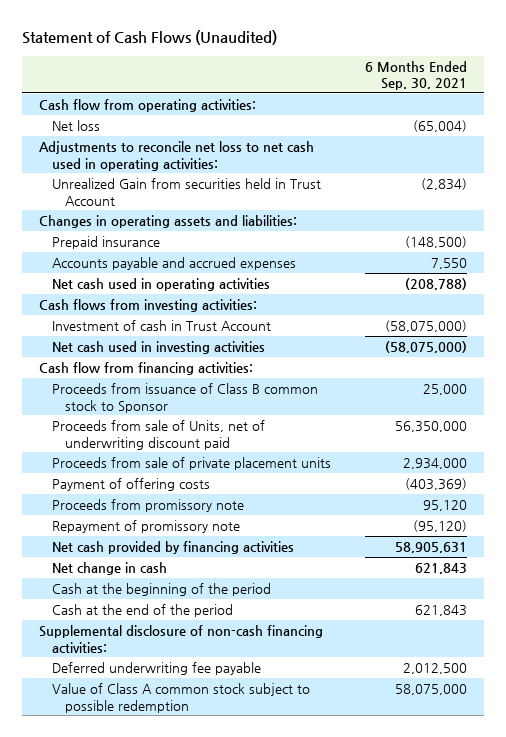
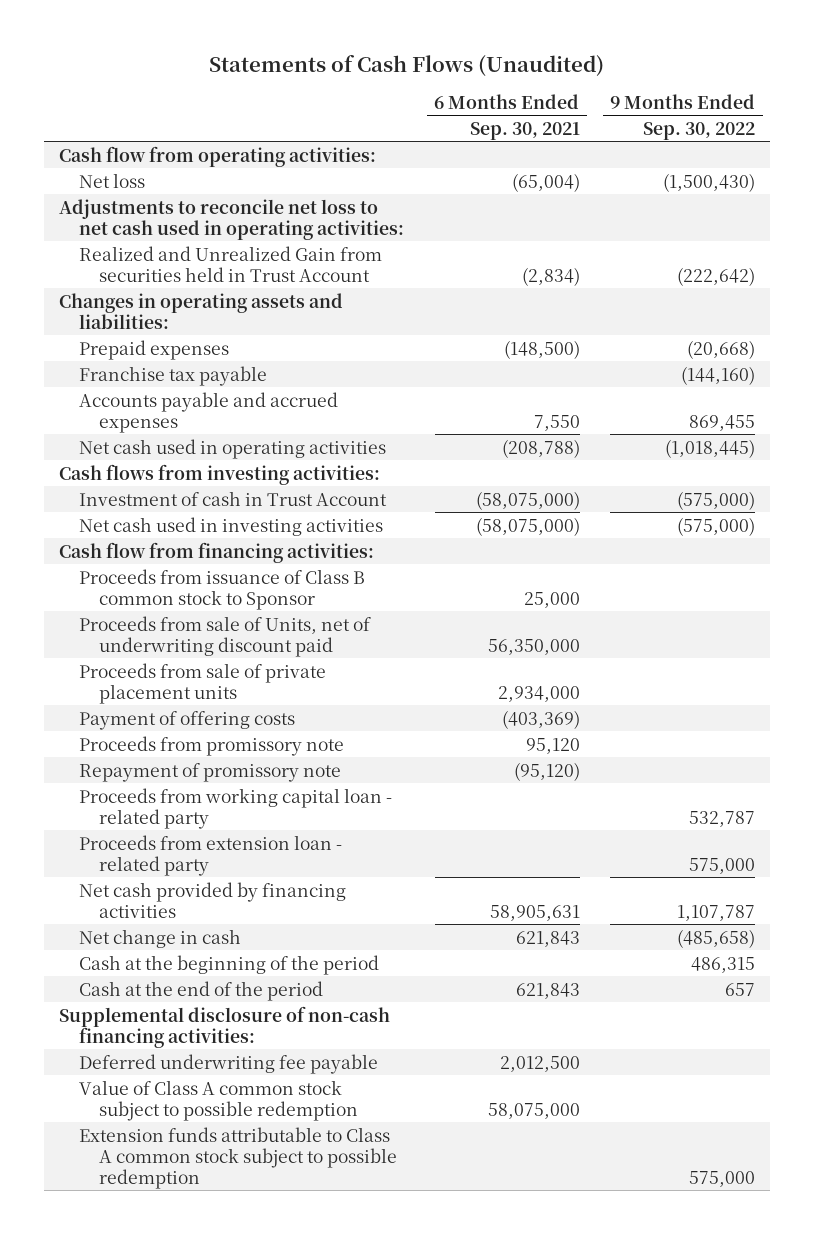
- Statement of Cash Flows (Unaudited)
+ Statements of Cash Flows (Unaudited)
- | 6 Months Ended Sep. 30, 2021
+ | 6 Months Ended Sep. 30, 2021 | 9 Months Ended Sep. 30, 2022
- Unrealized Gain from securities held in Trust Account | (2,834)
+ Realized and Unrealized Gain from securities held in Trust Account | (2,834) | (222,642)
- Prepaid insurance | (148,500)
+ Prepaid expenses | (148,500) | (20,668)
+ Franchise tax payable | | (144,160)
+ Proceeds from working capital loan - related party | | 532,787
+ Proceeds from extension loan - related party | | 575,000
+ Extension funds attributable to Class A common stock subject to possible redemption | | 575,000

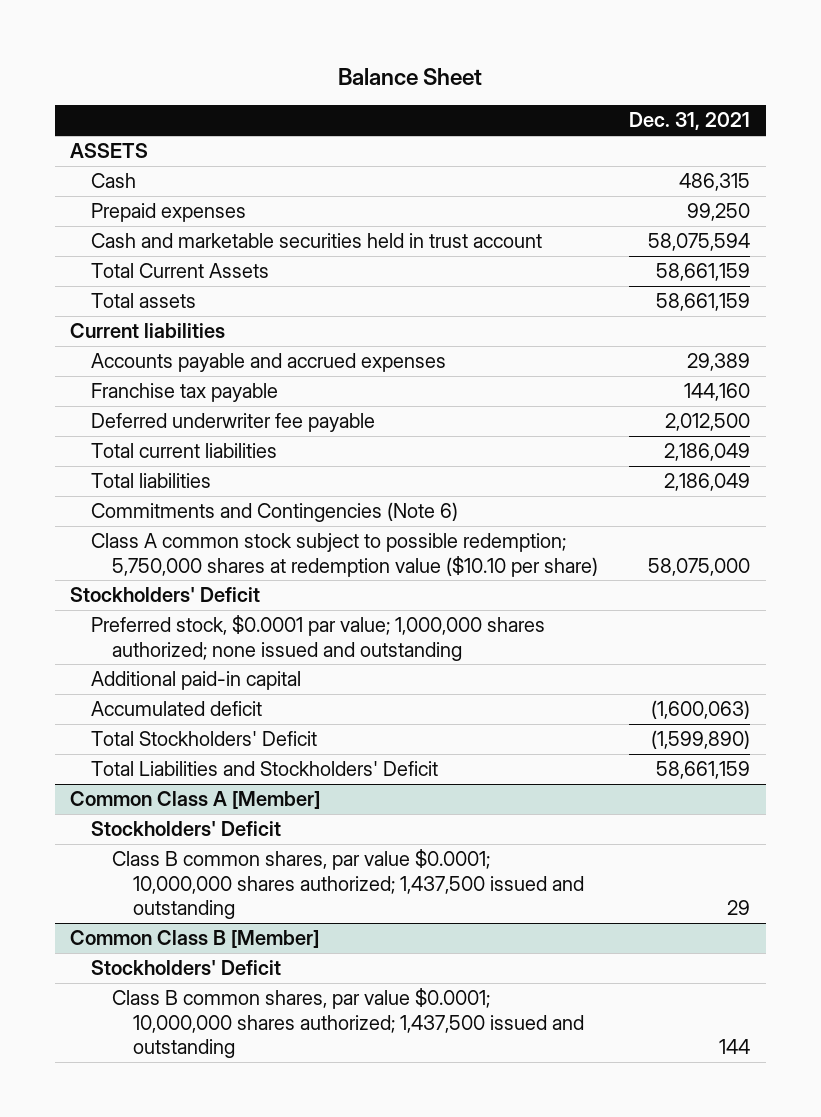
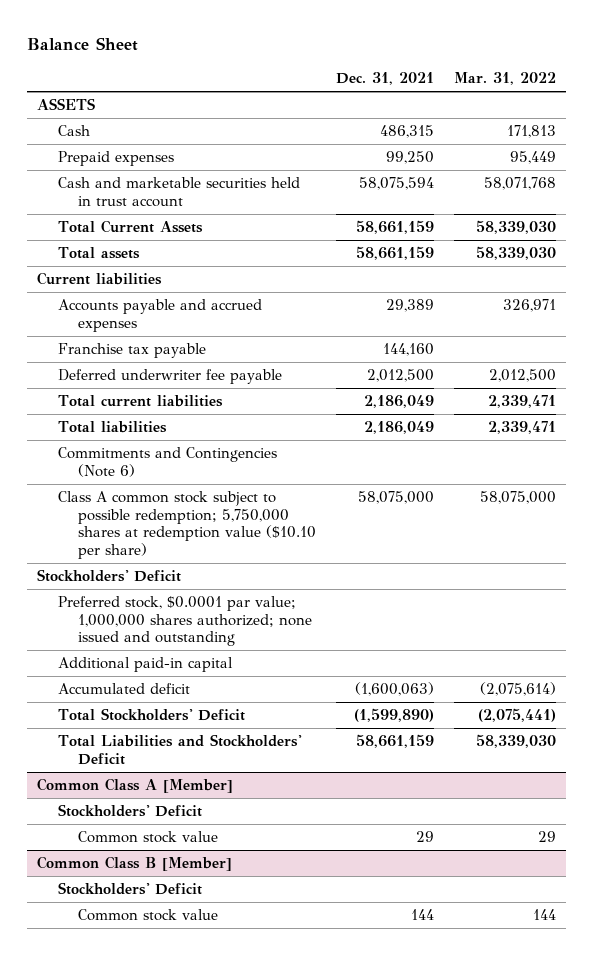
- | Dec. 31, 2021
+ | Dec. 31, 2021 | Mar. 31, 2022
@ Common Class A [Member]
- Class B common shares, par value $0.0001; 10,000,000 shares authorized; 1,437,500 issued and outstanding | 29
+ Common stock value | 29 | 29
@ Common Class B [Member]
- Class B common shares, par value $0.0001; 10,000,000 shares authorized; 1,437,500 issued and outstanding | 144
+ Common stock value | 144 | 144

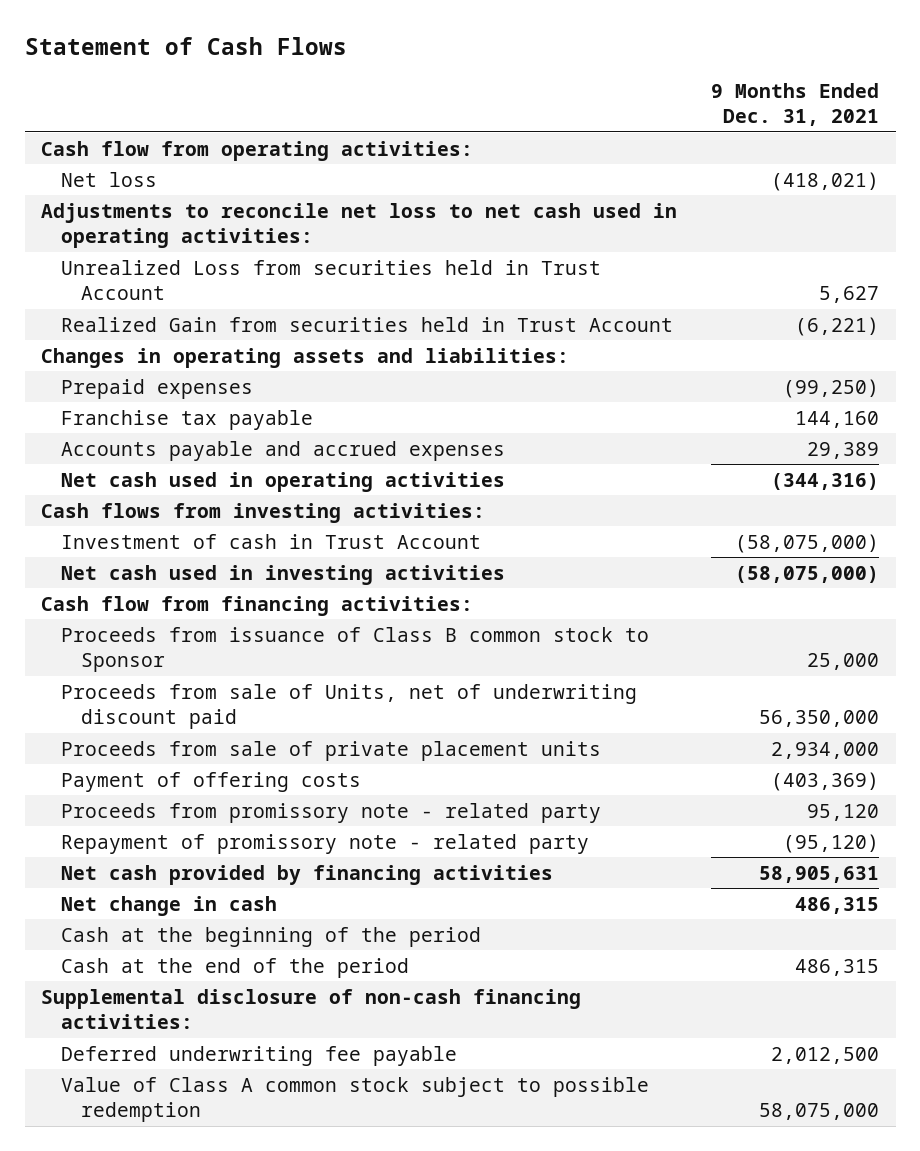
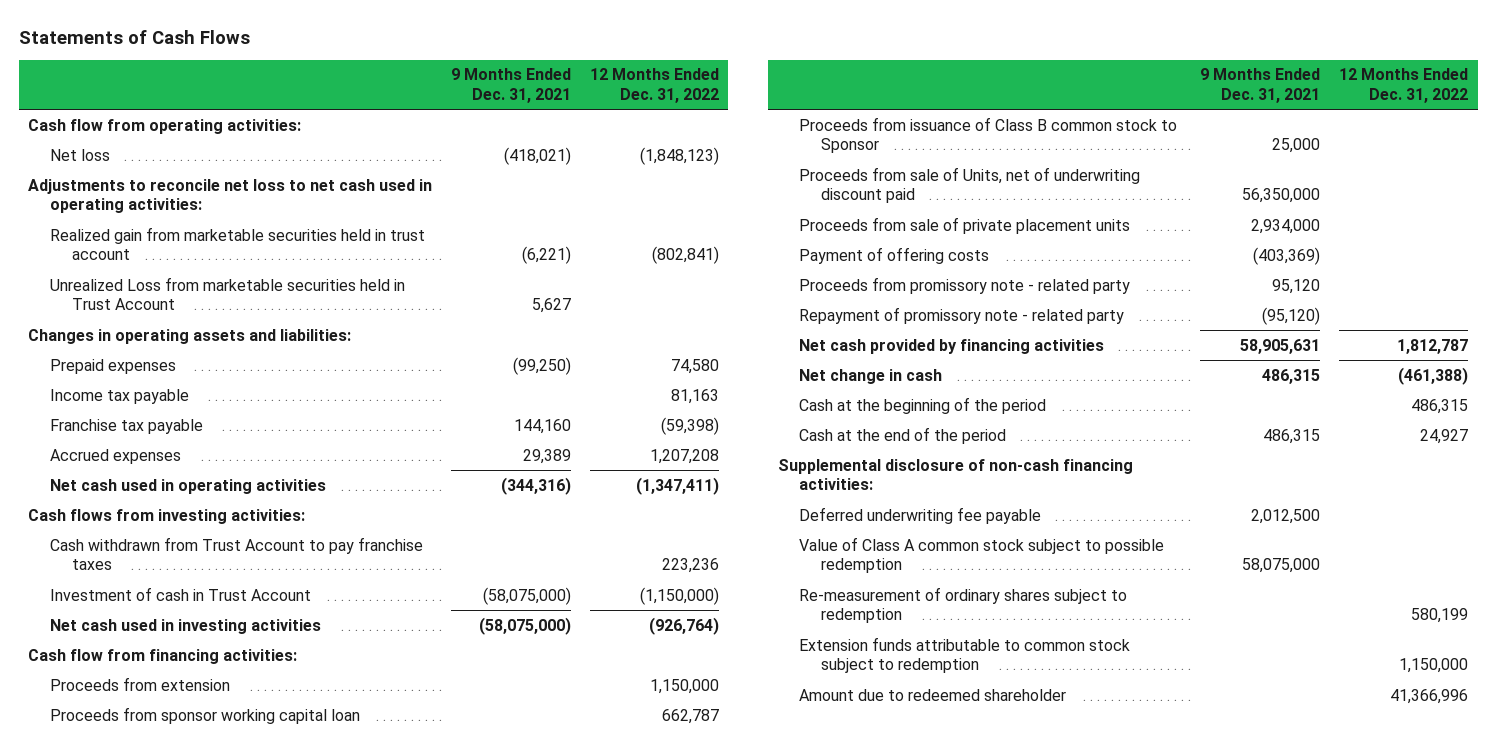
- Statement of Cash Flows
+ Statements of Cash Flows
- | 9 Months Ended Dec. 31, 2021
+ | 9 Months Ended Dec. 31, 2021 | 12 Months Ended Dec. 31, 2022
- Unrealized Loss from securities held in Trust Account | 5,627
- Realized Gain from securities held in Trust Account | (6,221)
+ Realized gain from marketable securities held in trust account | (6,221) | (802,841)
+ Unrealized Loss from marketable securities held in Trust Account | 5,627 |
+ Income tax payable | | 81,163
- Accounts payable and accrued expenses | 29,389
+ Accrued expenses | 29,389 | 1,207,208
+ Cash withdrawn from Trust Account to pay franchise taxes | | 223,236
+ Proceeds from extension | | 1,150,000
+ Proceeds from sponsor working capital loan | | 662,787
+ Re-measurement of ordinary shares subject to redemption | | 580,199
+ Extension funds attributable to common stock subject to redemption | | 1,150,000
+ Amount due to redeemed shareholder | | 41,366,996

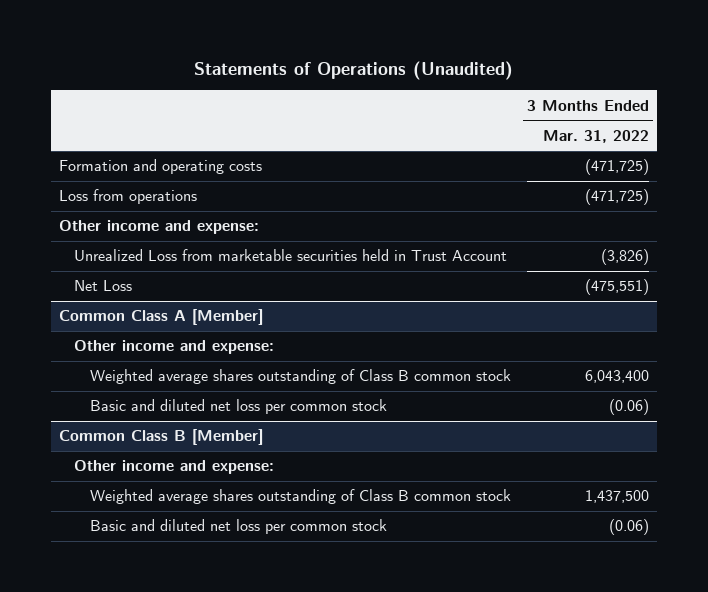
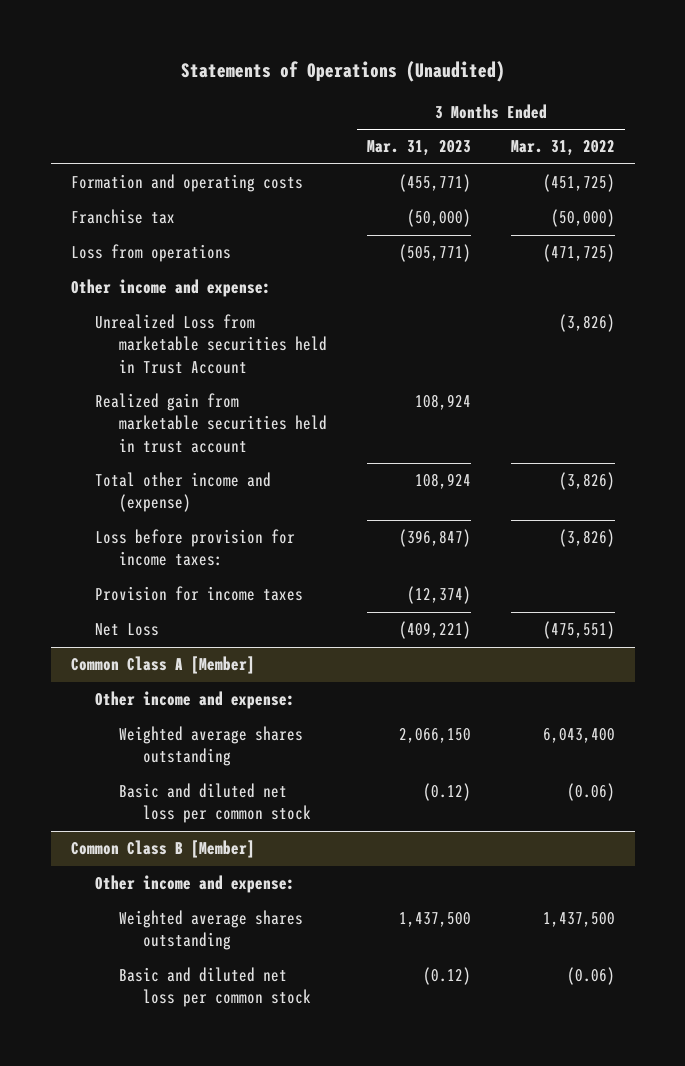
- | 3 Months Ended Mar. 31, 2022
+ | 3 Months Ended Mar. 31, 2023 | 3 Months Ended Mar. 31, 2022
- Formation and operating costs | (471,725)
+ Formation and operating costs | (455,771) | (451,725)
+ Franchise tax | (50,000) | (50,000)
+ Realized gain from marketable securities held in trust account | 108,924 |
+ Total other income and (expense) | 108,924 | (3,826)
+ Loss before provision for income taxes: | (396,847) | (3,826)
+ Provision for income taxes | (12,374) |
@ Common Class A [Member]
- Weighted average shares outstanding of Class B common stock | 6,043,400
+ Weighted average shares outstanding | 2,066,150 | 6,043,400
@ Common Class B [Member]
- Weighted average shares outstanding of Class B common stock | 1,437,500
+ Weighted average shares outstanding | 1,437,500 | 1,437,500

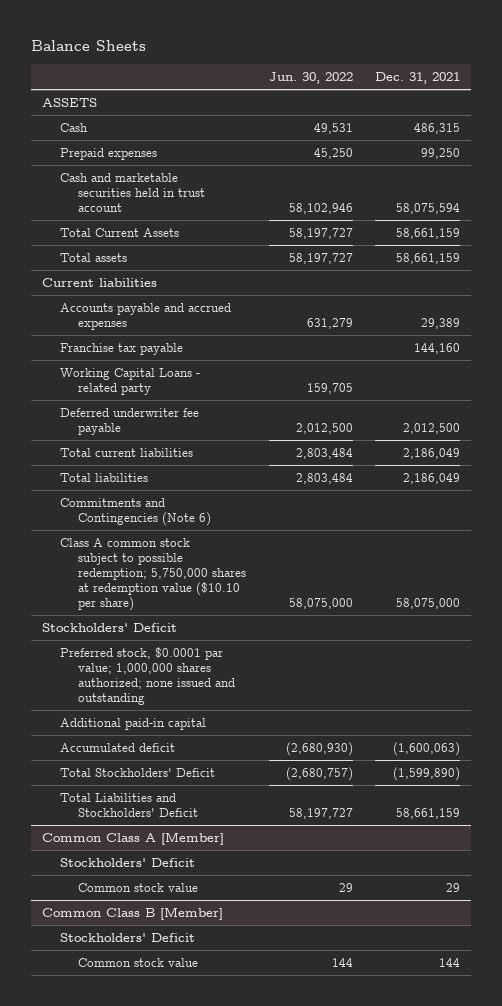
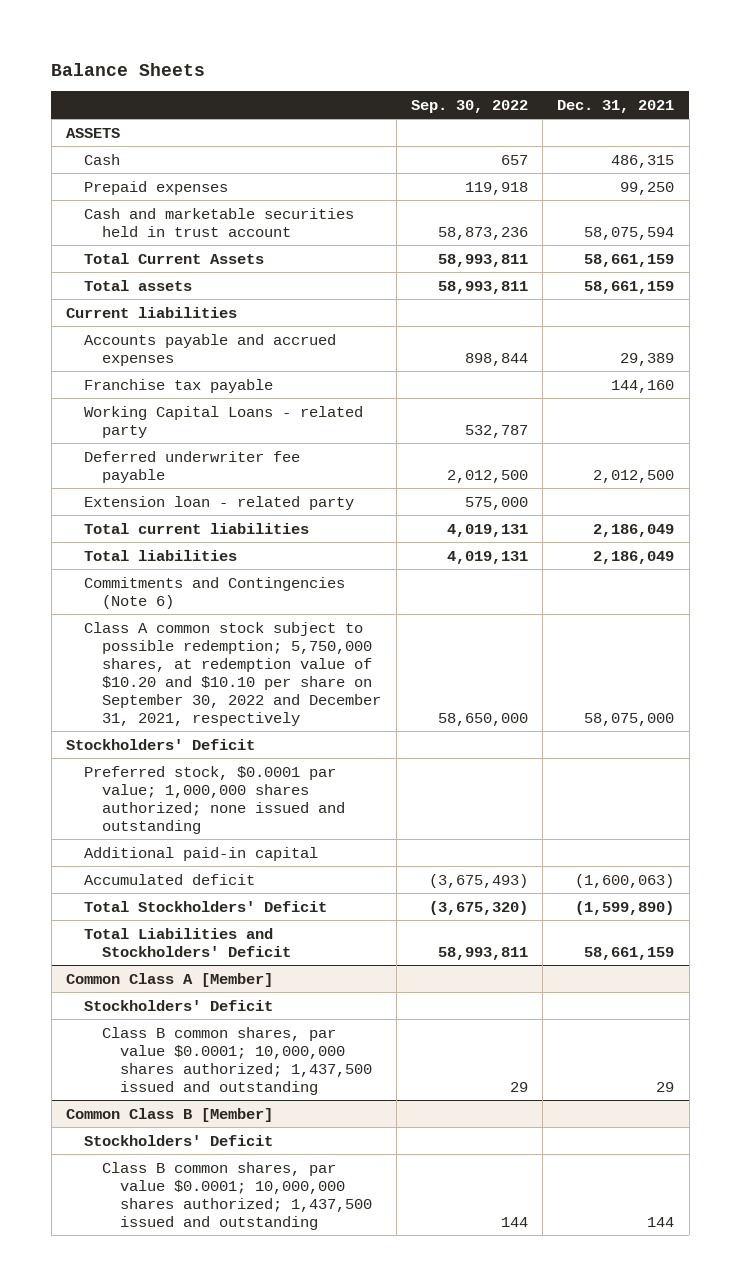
- | Jun. 30, 2022 | Dec. 31, 2021
+ | Sep. 30, 2022 | Dec. 31, 2021
+ Extension loan - related party | 575,000 |
- Class A common stock subject to possible redemption; 5,750,000 shares at redemption value ($10.10 per share) | 58,075,000 | 58,075,000
+ Class A common stock subject to possible redemption; 5,750,000 shares, at redemption value of $10.20 and $10.10 per share on September 30, 2022 and December 31, 2021, respectively | 58,650,000 | 58,075,000
@ Common Class A [Member]
- Common stock value | 29 | 29
+ Class B common shares, par value $0.0001; 10,000,000 shares authorized; 1,437,500 issued and outstanding | 29 | 29
@ Common Class B [Member]
- Common stock value | 144 | 144
+ Class B common shares, par value $0.0001; 10,000,000 shares authorized; 1,437,500 issued and outstanding | 144 | 144

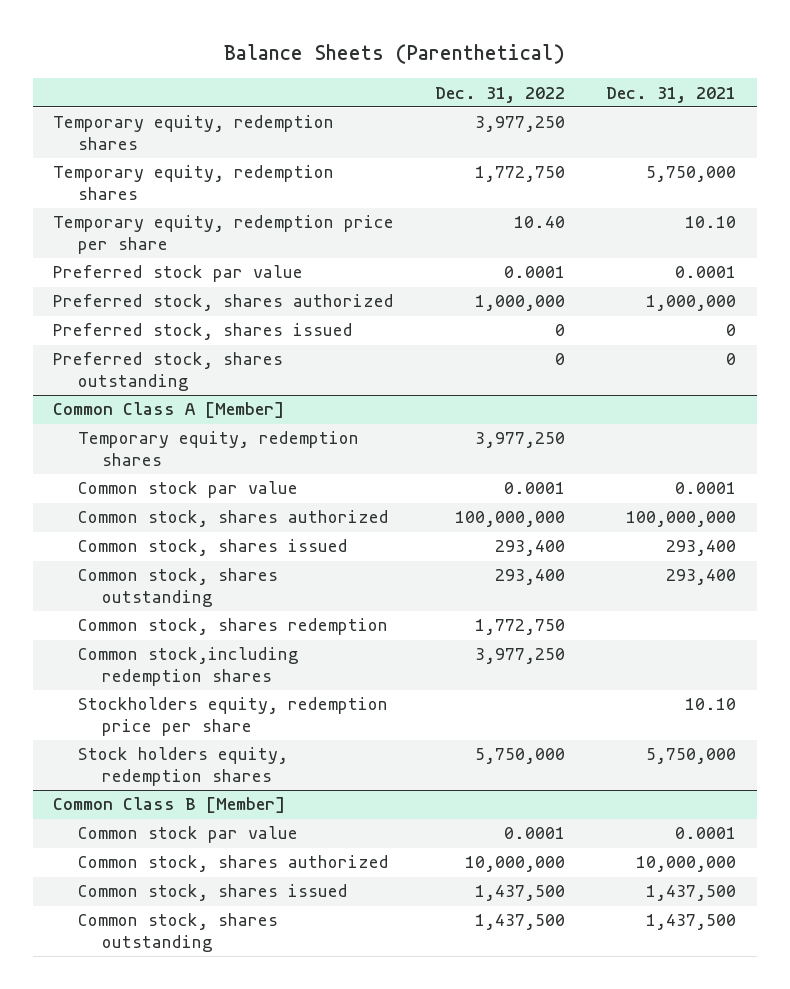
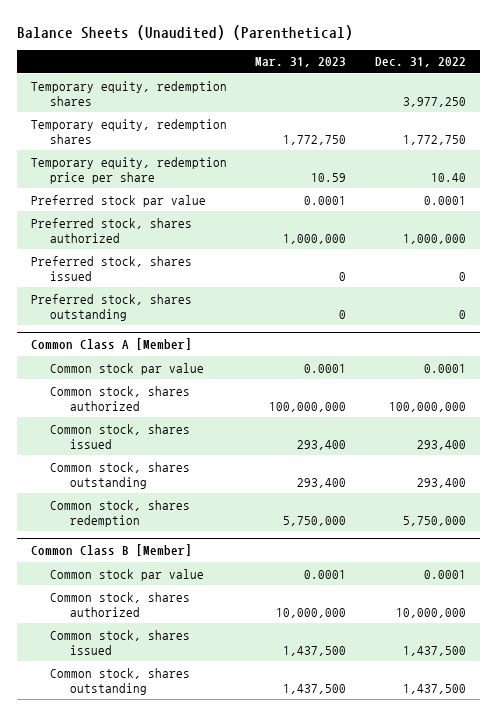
- Balance Sheets (Parenthetical)
+ Balance Sheets (Unaudited) (Parenthetical)
- | Dec. 31, 2022 | Dec. 31, 2021
+ | Mar. 31, 2023 | Dec. 31, 2022
@ Common Class A [Member]
- Temporary equity, redemption shares | 3,977,250 |
- Common stock, shares redemption | 1,772,750 |
- Common stock,including redemption shares | 3,977,250 |
- Stockholders equity, redemption price per share | | 10.10
- Stock holders equity, redemption shares | 5,750,000 | 5,750,000
+ Common stock, shares redemption | 5,750,000 | 5,750,000

